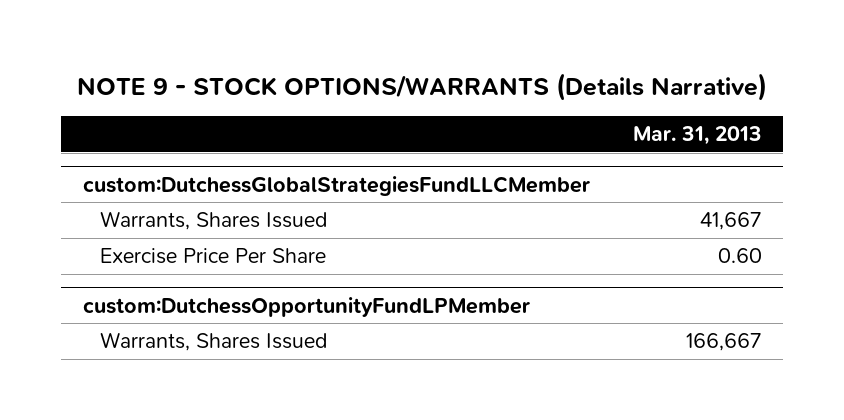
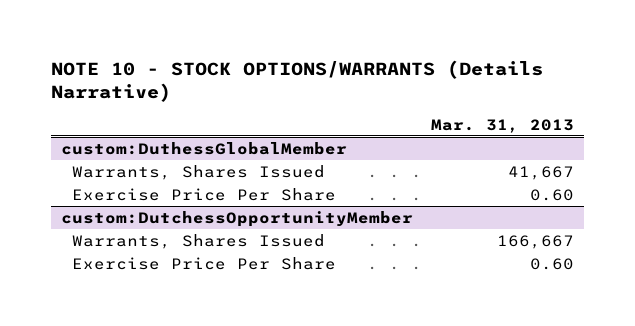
- NOTE 9 - STOCK OPTIONS/WARRANTS (Details Narrative)
+ NOTE 10 - STOCK OPTIONS/WARRANTS (Details Narrative)
- custom:DutchessGlobalStrategiesFundLLCMember
+ custom:DuthessGlobalMember
- custom:DutchessOpportunityFundLPMember
+ custom:DutchessOpportunityMember
+ Exercise Price Per Share | 0.60

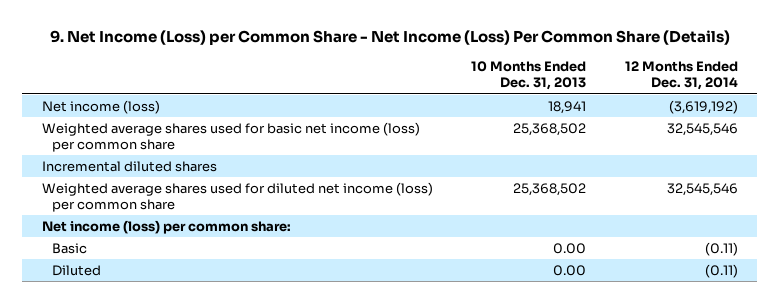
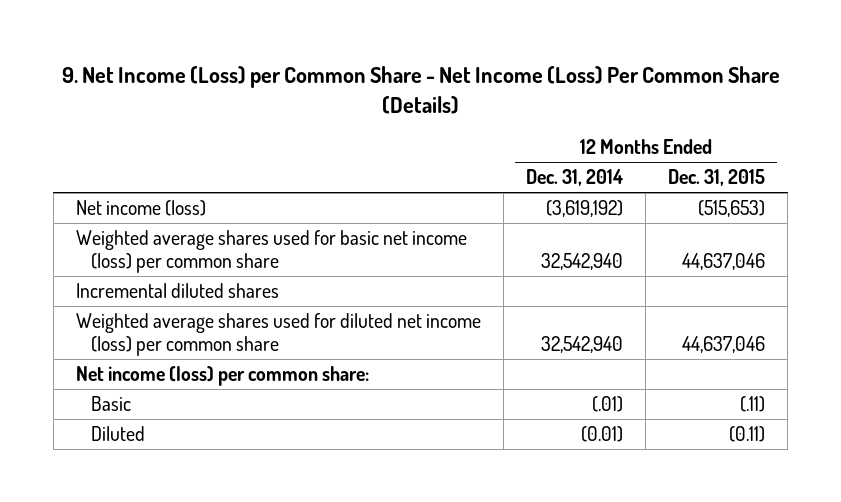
- | 10 Months Ended Dec. 31, 2013 | 12 Months Ended Dec. 31, 2014
+ | 12 Months Ended Dec. 31, 2014 | 12 Months Ended Dec. 31, 2015
- Weighted average shares used for basic net income (loss) per common share | 25,368,502 | 32,545,546
+ Weighted average shares used for basic net income (loss) per common share | 32,542,940 | 44,637,046
- Weighted average shares used for diluted net income (loss) per common share | 25,368,502 | 32,545,546
+ Weighted average shares used for diluted net income (loss) per common share | 32,542,940 | 44,637,046
- Basic | 0.00 | (0.11)
- Diluted | 0.00 | (0.11)
+ Basic | (.01) | (.11)
+ Diluted | (0.01) | (0.11)

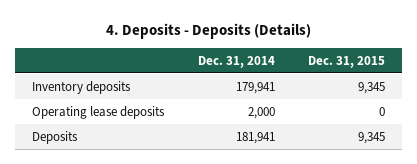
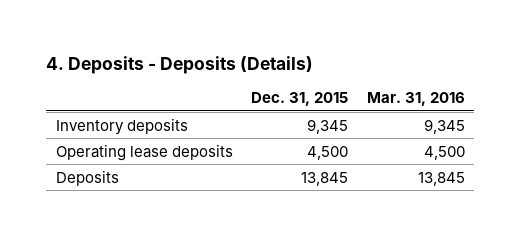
- | Dec. 31, 2014 | Dec. 31, 2015
+ | Dec. 31, 2015 | Mar. 31, 2016
- Operating lease deposits | 2,000 | 0
- Deposits | 181,941 | 9,345
+ Operating lease deposits | 4,500 | 4,500
+ Deposits | 13,845 | 13,845

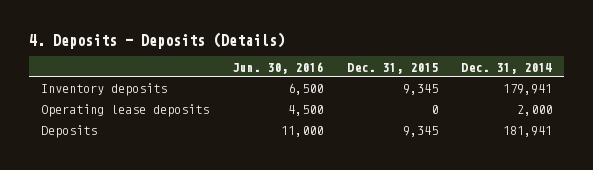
- | Dec. 31, 2015 | Mar. 31, 2016
+ | Jun. 30, 2016 | Dec. 31, 2015 | Dec. 31, 2014
- Operating lease deposits | 4,500 | 4,500
- Deposits | 13,845 | 13,845
+ Operating lease deposits | 4,500 | 0 | 2,000
+ Deposits | 11,000 | 9,345 | 181,941

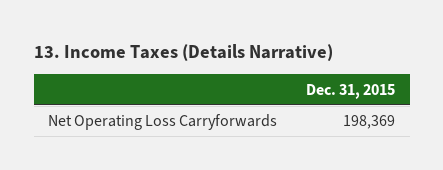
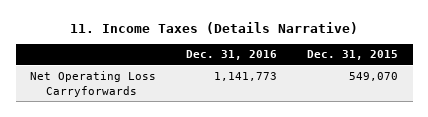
- 13. Income Taxes (Details Narrative)
+ 11. Income Taxes (Details Narrative)
- | Dec. 31, 2015
+ | Dec. 31, 2016 | Dec. 31, 2015
- Net Operating Loss Carryforwards | 198,369
+ Net Operating Loss Carryforwards | 1,141,773 | 549,070

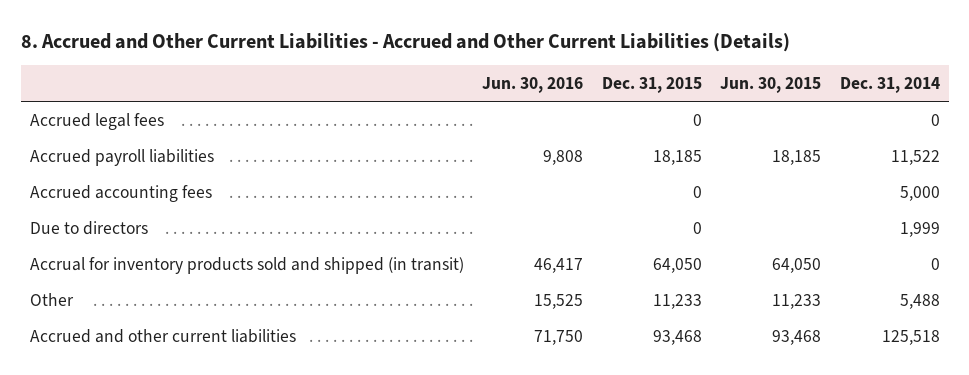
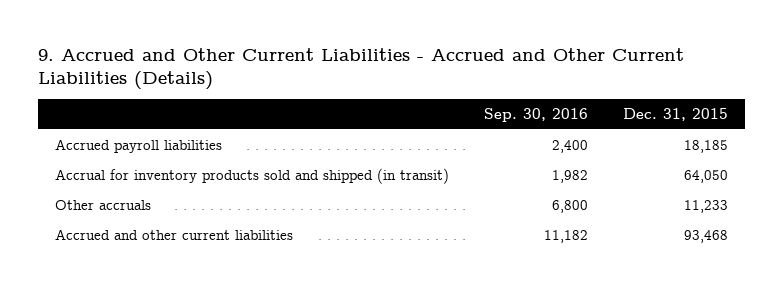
- 8. Accrued and Other Current Liabilities - Accrued and Other Current Liabilities (Details)
+ 9. Accrued and Other Current Liabilities - Accrued and Other Current Liabilities (Details)
- | Jun. 30, 2016 | Dec. 31, 2015 | Jun. 30, 2015 | Dec. 31, 2014
+ | Sep. 30, 2016 | Dec. 31, 2015
- Accrued legal fees | | 0 | | 0
- Accrued accounting fees | | 0 | | 5,000
- Due to directors | | 0 | | 1,999
- Other | 15,525 | 11,233 | 11,233 | 5,488
+ Other accruals | 6,800 | 11,233

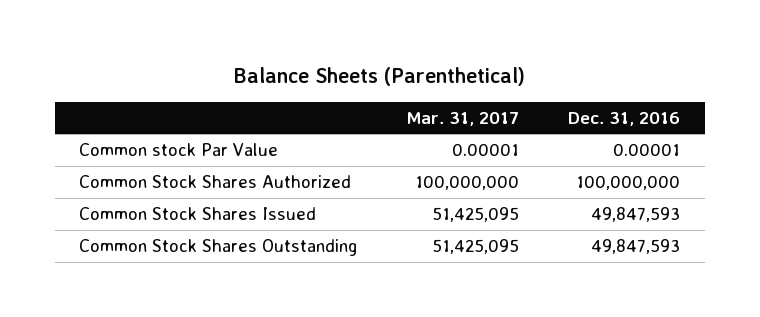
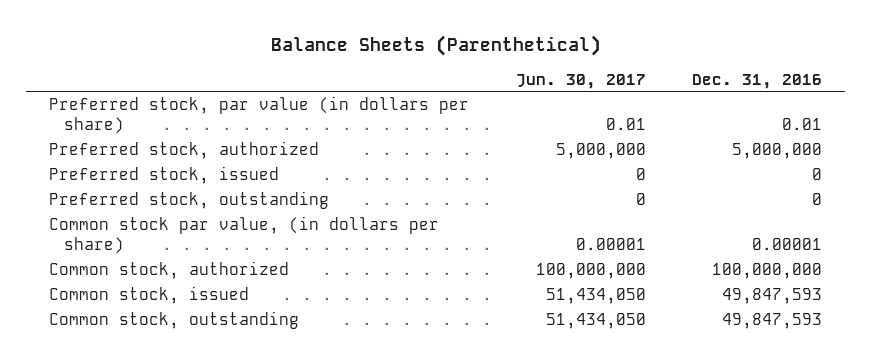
- | Mar. 31, 2017 | Dec. 31, 2016
+ | Jun. 30, 2017 | Dec. 31, 2016
- Common stock Par Value | 0.00001 | 0.00001
- Common Stock Shares Authorized | 100,000,000 | 100,000,000
- Common Stock Shares Issued | 51,425,095 | 49,847,593
- Common Stock Shares Outstanding | 51,425,095 | 49,847,593
+ Preferred stock, par value (in dollars per share) | 0.01 | 0.01
+ Preferred stock, authorized | 5,000,000 | 5,000,000
+ Preferred stock, issued | 0 | 0
+ Preferred stock, outstanding | 0 | 0
+ Common stock par value, (in dollars per share) | 0.00001 | 0.00001
+ Common stock, authorized | 100,000,000 | 100,000,000
+ Common stock, issued | 51,434,050 | 49,847,593
+ Common stock, outstanding | 51,434,050 | 49,847,593

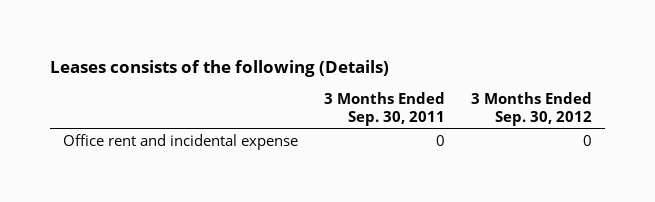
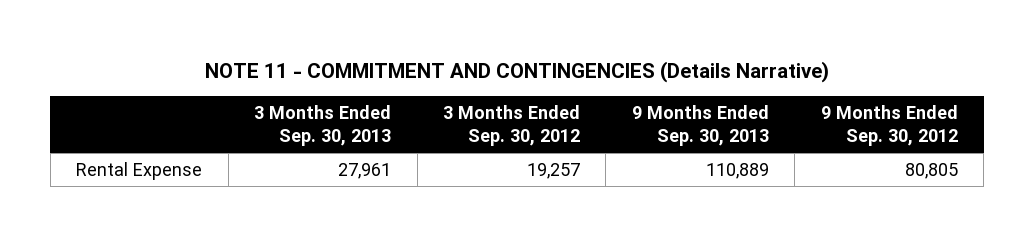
- Leases consists of the following (Details)
+ NOTE 11 - COMMITMENT AND CONTINGENCIES (Details Narrative)
- | 3 Months Ended Sep. 30, 2011 | 3 Months Ended Sep. 30, 2012
+ | 3 Months Ended Sep. 30, 2013 | 3 Months Ended Sep. 30, 2012 | 9 Months Ended Sep. 30, 2013 | 9 Months Ended Sep. 30, 2012
- Office rent and incidental expense | 0 | 0
+ Rental Expense | 27,961 | 19,257 | 110,889 | 80,805

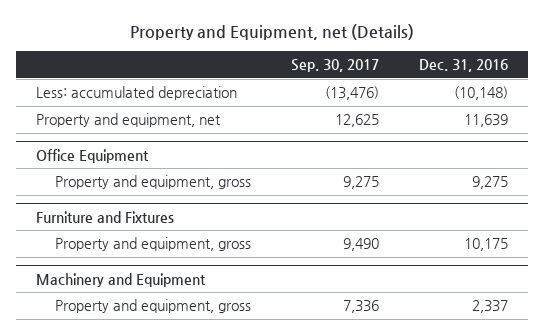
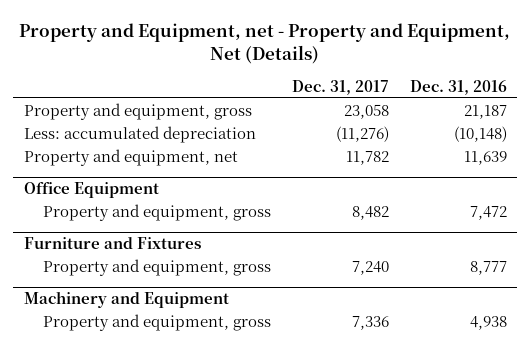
- Property and Equipment, net (Details)
+ Property and Equipment, net - Property and Equipment, Net (Details)
- | Sep. 30, 2017 | Dec. 31, 2016
+ | Dec. 31, 2017 | Dec. 31, 2016
+ Property and equipment, gross | 23,058 | 21,187
@ Office Equipment
- Property and equipment, gross | 9,275 | 9,275
+ Property and equipment, gross | 8,482 | 7,472
@ Furniture and Fixtures
- Property and equipment, gross | 9,490 | 10,175
+ Property and equipment, gross | 7,240 | 8,777
@ Machinery and Equipment
- Property and equipment, gross | 7,336 | 2,337
+ Property and equipment, gross | 7,336 | 4,938

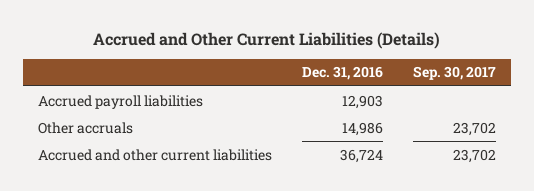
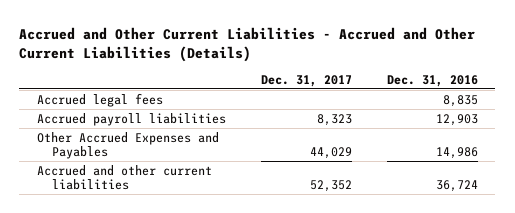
- Accrued and Other Current Liabilities (Details)
+ Accrued and Other Current Liabilities - Accrued and Other Current Liabilities (Details)
- | Dec. 31, 2016 | Sep. 30, 2017
+ | Dec. 31, 2017 | Dec. 31, 2016
+ Accrued legal fees | | 8,835
- Other accruals | 14,986 | 23,702
+ Other Accrued Expenses and Payables | 44,029 | 14,986

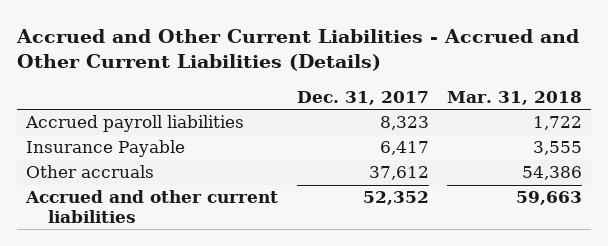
- | Dec. 31, 2017 | Dec. 31, 2016
+ | Dec. 31, 2017 | Mar. 31, 2018
- Accrued legal fees | | 8,835
- Other Accrued Expenses and Payables | 44,029 | 14,986
+ Insurance Payable | 6,417 | 3,555
+ Other accruals | 37,612 | 54,386

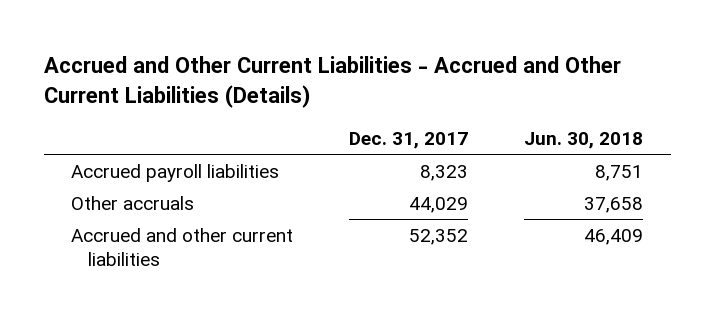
- | Dec. 31, 2017 | Mar. 31, 2018
+ | Dec. 31, 2017 | Jun. 30, 2018
- Insurance Payable | 6,417 | 3,555
- Other accruals | 37,612 | 54,386
+ Other accruals | 44,029 | 37,658

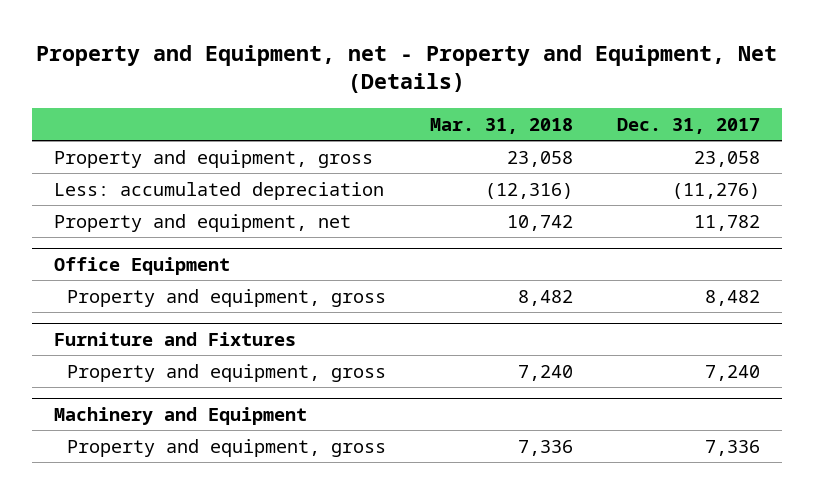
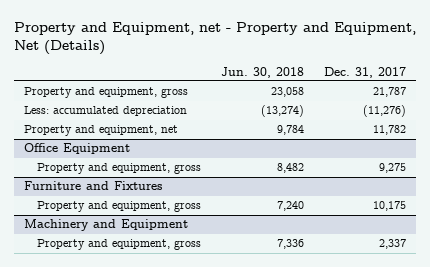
- | Mar. 31, 2018 | Dec. 31, 2017
+ | Jun. 30, 2018 | Dec. 31, 2017
- Property and equipment, gross | 23,058 | 23,058
+ Property and equipment, gross | 23,058 | 21,787
@ Office Equipment
- Property and equipment, gross | 8,482 | 8,482
+ Property and equipment, gross | 8,482 | 9,275
@ Furniture and Fixtures
- Property and equipment, gross | 7,240 | 7,240
+ Property and equipment, gross | 7,240 | 10,175
@ Machinery and Equipment
- Property and equipment, gross | 7,336 | 7,336
+ Property and equipment, gross | 7,336 | 2,337

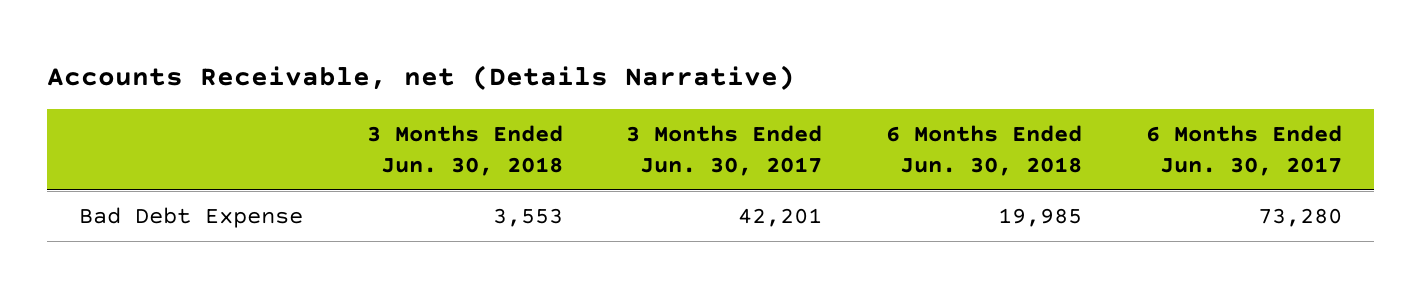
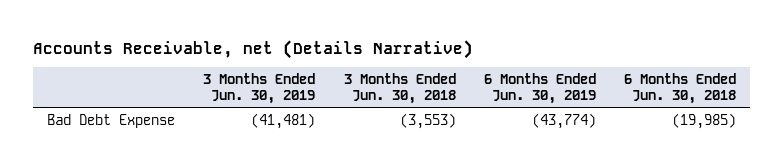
- | 3 Months Ended Jun. 30, 2018 | 3 Months Ended Jun. 30, 2017 | 6 Months Ended Jun. 30, 2018 | 6 Months Ended Jun. 30, 2017
+ | 3 Months Ended Jun. 30, 2019 | 3 Months Ended Jun. 30, 2018 | 6 Months Ended Jun. 30, 2019 | 6 Months Ended Jun. 30, 2018
- Bad Debt Expense | 3,553 | 42,201 | 19,985 | 73,280
+ Bad Debt Expense | (41,481) | (3,553) | (43,774) | (19,985)

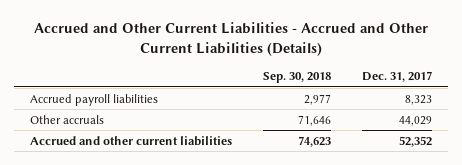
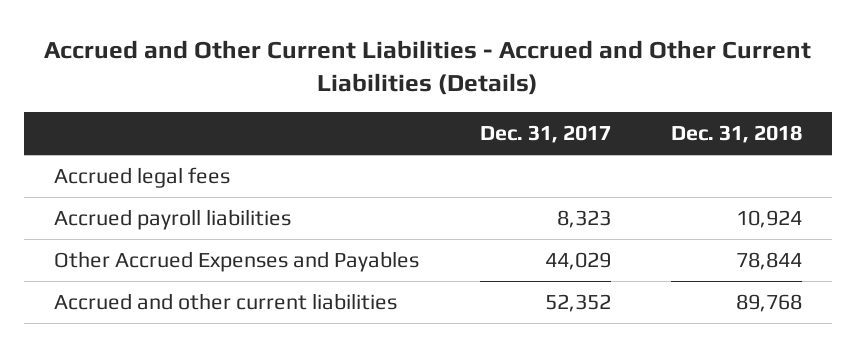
- | Sep. 30, 2018 | Dec. 31, 2017
+ | Dec. 31, 2017 | Dec. 31, 2018
+ Accrued legal fees
- Other accruals | 71,646 | 44,029
+ Other Accrued Expenses and Payables | 44,029 | 78,844

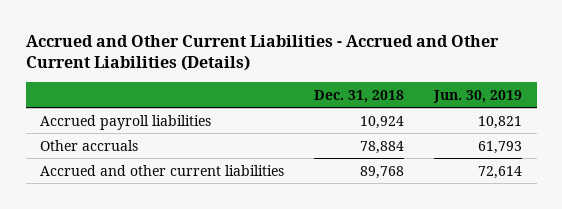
- | Dec. 31, 2017 | Dec. 31, 2018
+ | Dec. 31, 2018 | Jun. 30, 2019
- Accrued legal fees
- Other Accrued Expenses and Payables | 44,029 | 78,844
+ Other accruals | 78,884 | 61,793

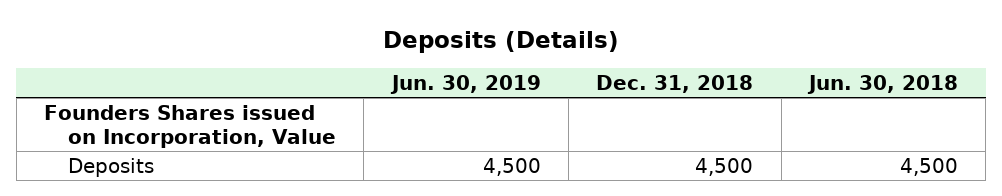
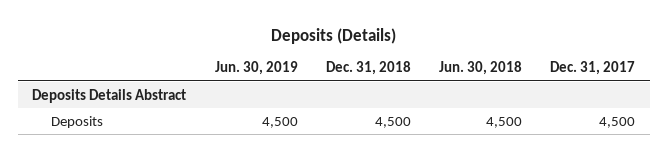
- | Jun. 30, 2019 | Dec. 31, 2018 | Jun. 30, 2018
+ | Jun. 30, 2019 | Dec. 31, 2018 | Jun. 30, 2018 | Dec. 31, 2017
- Founders Shares issued on Incorporation, Value
+ Deposits Details Abstract

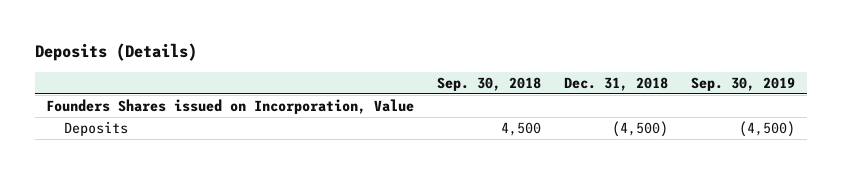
- | Jun. 30, 2019 | Dec. 31, 2018 | Jun. 30, 2018 | Dec. 31, 2017
+ | Sep. 30, 2018 | Dec. 31, 2018 | Sep. 30, 2019
- Deposits Details Abstract
- Deposits | 4,500 | 4,500 | 4,500 | 4,500
+ Founders Shares issued on Incorporation, Value
+ Deposits | 4,500 | (4,500) | (4,500)

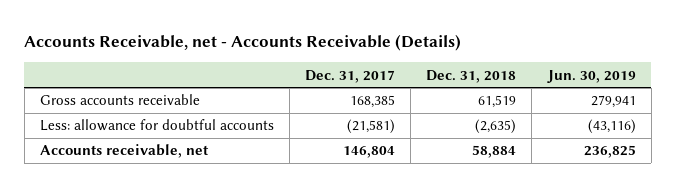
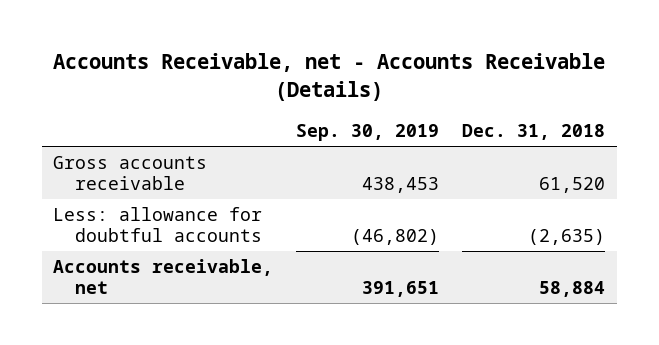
- | Dec. 31, 2017 | Dec. 31, 2018 | Jun. 30, 2019
+ | Sep. 30, 2019 | Dec. 31, 2018
- Gross accounts receivable | 168,385 | 61,519 | 279,941
+ Gross accounts receivable | 438,453 | 61,520

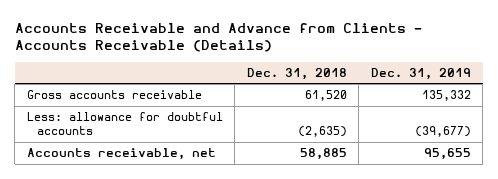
- Accounts Receivable, net - Accounts Receivable (Details)
+ Accounts Receivable and Advance from Clients - Accounts Receivable (Details)
- | Sep. 30, 2019 | Dec. 31, 2018
+ | Dec. 31, 2018 | Dec. 31, 2019
- Accounts receivable, net | 391,651 | 58,884
+ Accounts receivable, net | 58,885 | 95,655

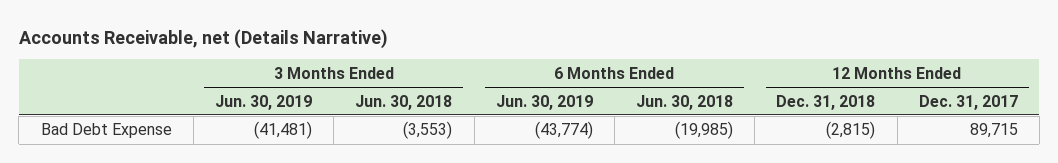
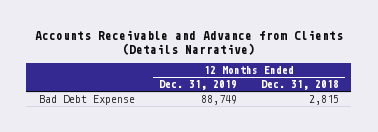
- Accounts Receivable, net (Details Narrative)
+ Accounts Receivable and Advance from Clients (Details Narrative)
- | 3 Months Ended Jun. 30, 2019 | 3 Months Ended Jun. 30, 2018 | 6 Months Ended Jun. 30, 2019 | 6 Months Ended Jun. 30, 2018 | 12 Months Ended Dec. 31, 2018 | 12 Months Ended Dec. 31, 2017
+ | 12 Months Ended Dec. 31, 2019 | 12 Months Ended Dec. 31, 2018
- Bad Debt Expense | (41,481) | (3,553) | (43,774) | (19,985) | (2,815) | 89,715
+ Bad Debt Expense | 88,749 | 2,815

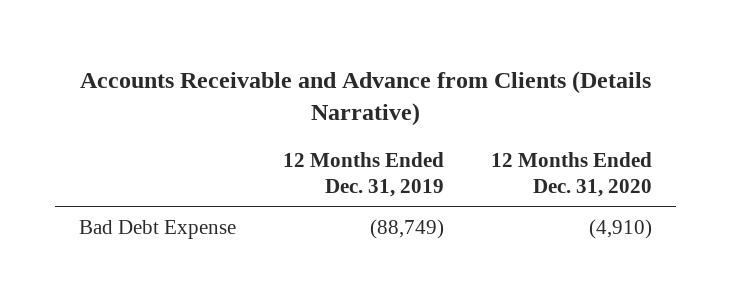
- | 12 Months Ended Dec. 31, 2019 | 12 Months Ended Dec. 31, 2018
+ | 12 Months Ended Dec. 31, 2019 | 12 Months Ended Dec. 31, 2020
- Bad Debt Expense | 88,749 | 2,815
+ Bad Debt Expense | (88,749) | (4,910)

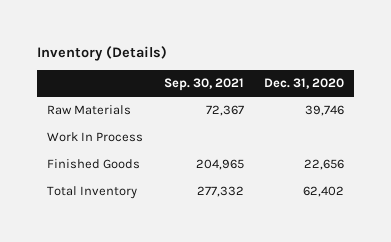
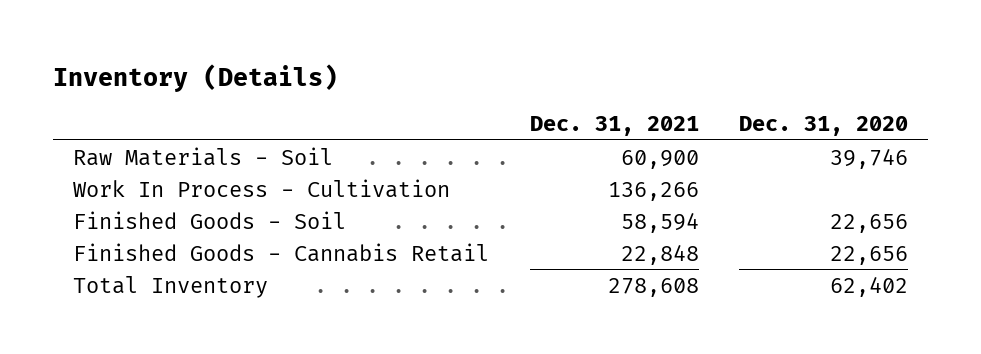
- | Sep. 30, 2021 | Dec. 31, 2020
+ | Dec. 31, 2021 | Dec. 31, 2020
- Raw Materials | 72,367 | 39,746
- Work In Process
- Finished Goods | 204,965 | 22,656
+ Raw Materials - Soil | 60,900 | 39,746
+ Work In Process - Cultivation | 136,266 |
+ Finished Goods - Soil | 58,594 | 22,656
+ Finished Goods - Cannabis Retail | 22,848 | 22,656

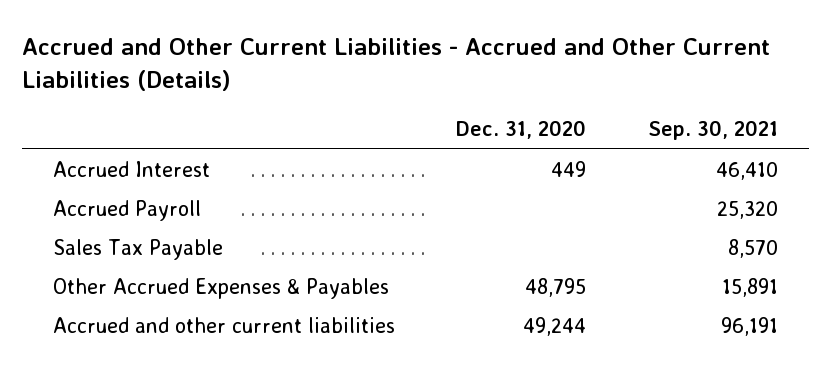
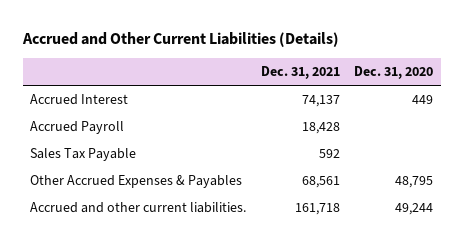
- Accrued and Other Current Liabilities - Accrued and Other Current Liabilities (Details)
+ Accrued and Other Current Liabilities (Details)
- | Dec. 31, 2020 | Sep. 30, 2021
+ | Dec. 31, 2021 | Dec. 31, 2020
- Accrued and other current liabilities | 49,244 | 96,191
+ Accrued and other current liabilities. | 161,718 | 49,244

